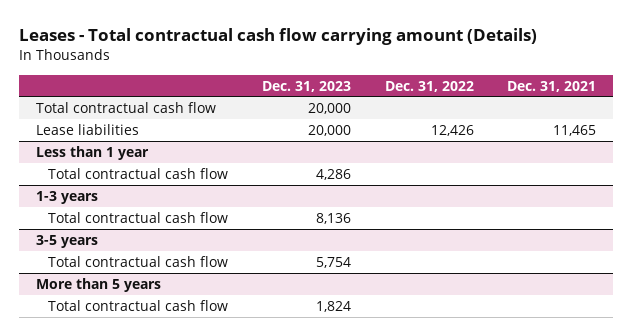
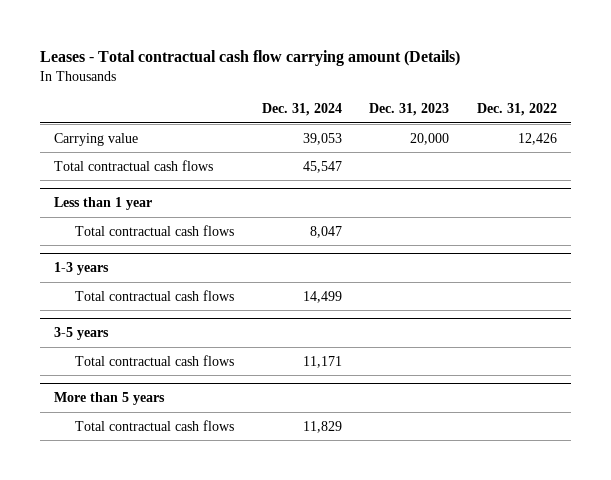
- | Dec. 31, 2023 | Dec. 31, 2022 | Dec. 31, 2021
+ | Dec. 31, 2024 | Dec. 31, 2023 | Dec. 31, 2022
- Total contractual cash flow | 20,000 | |
- Lease liabilities | 20,000 | 12,426 | 11,465
+ Carrying value | 39,053 | 20,000 | 12,426
+ Total contractual cash flows | 45,547 | |
@ Less than 1 year
- Total contractual cash flow | 4,286 | |
+ Total contractual cash flows | 8,047 | |
@ 1-3 years
- Total contractual cash flow | 8,136 | |
+ Total contractual cash flows | 14,499 | |
@ 3-5 years
- Total contractual cash flow | 5,754 | |
+ Total contractual cash flows | 11,171 | |
@ More than 5 years
- Total contractual cash flow | 1,824 | |
+ Total contractual cash flows | 11,829 | |

